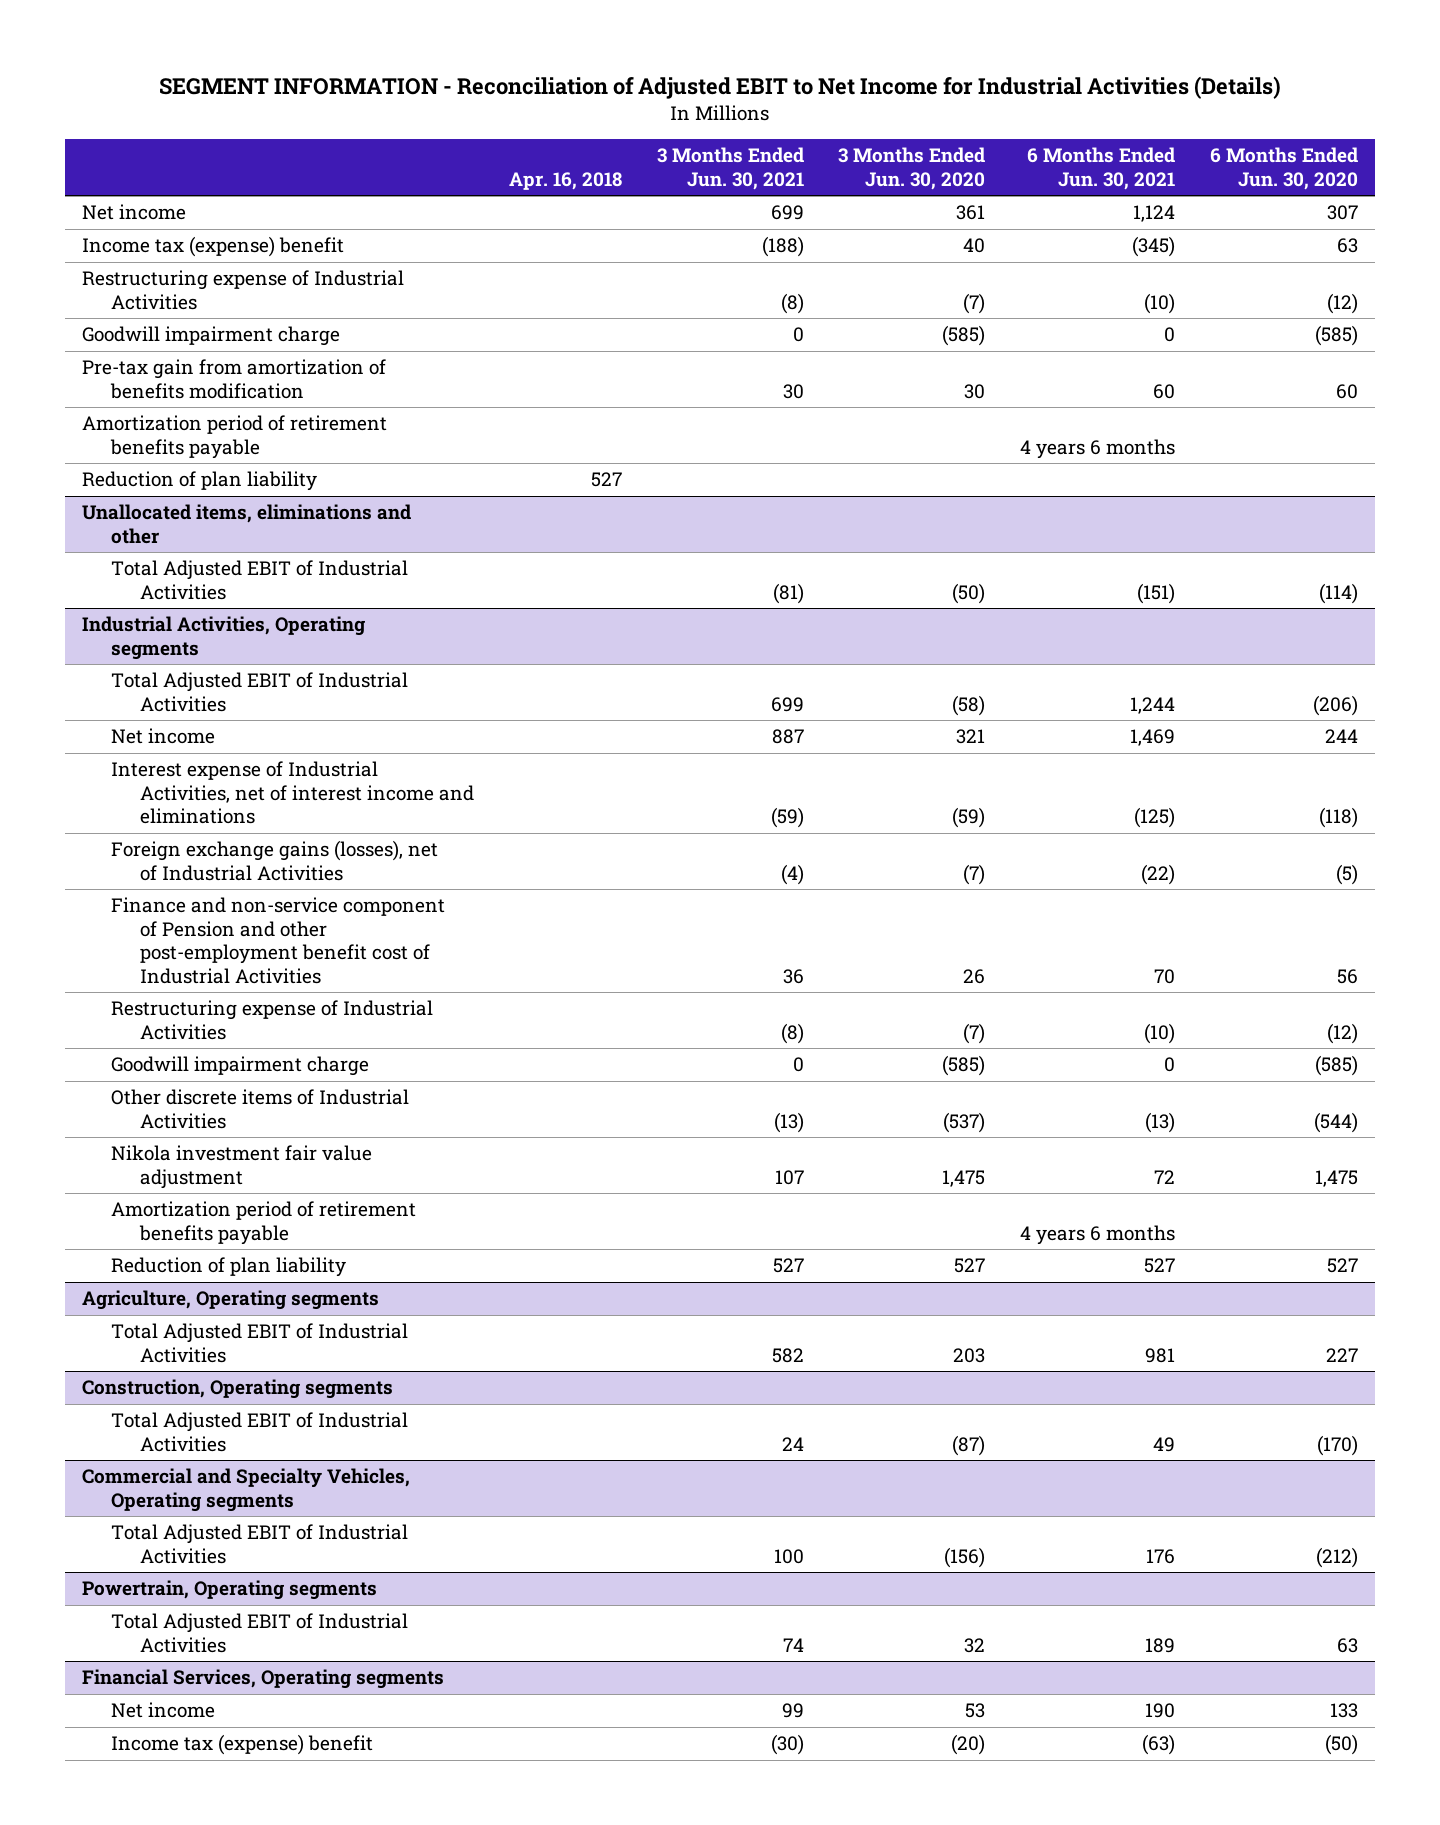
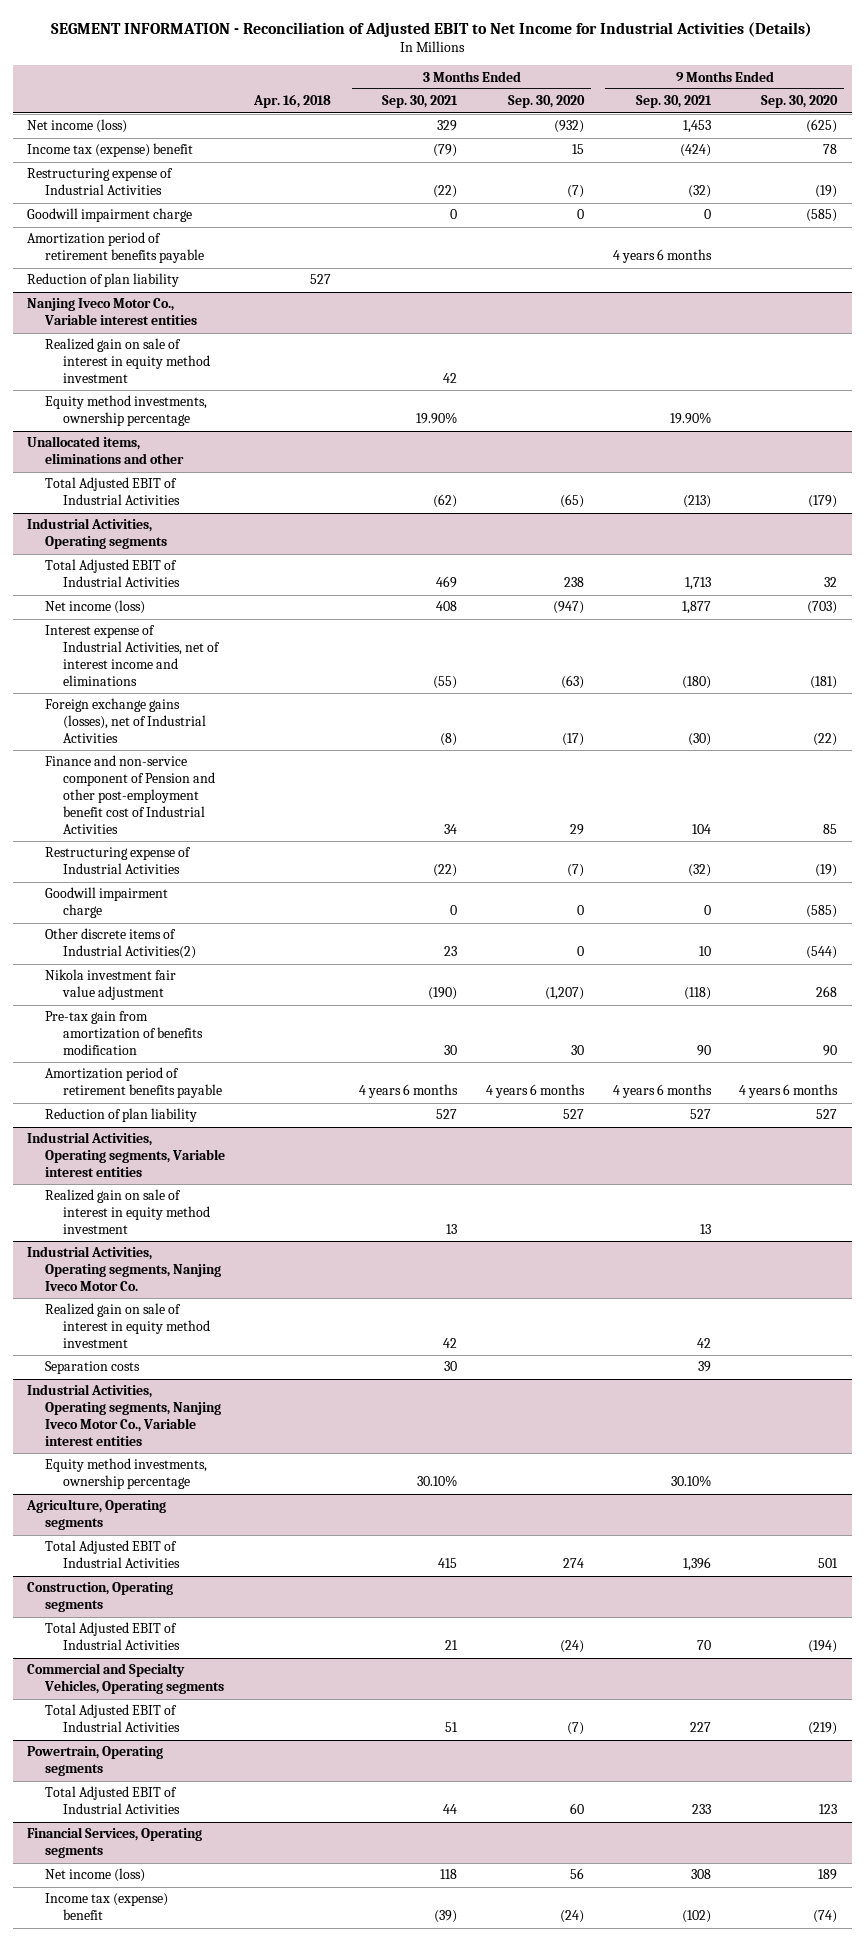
- | Apr. 16, 2018 | 3 Months Ended Jun. 30, 2021 | 3 Months Ended Jun. 30, 2020 | 6 Months Ended Jun. 30, 2021 | 6 Months Ended Jun. 30, 2020
+ | Apr. 16, 2018 | 3 Months Ended Sep. 30, 2021 | 3 Months Ended Sep. 30, 2020 | 9 Months Ended Sep. 30, 2021 | 9 Months Ended Sep. 30, 2020
- Net income | | 699 | 361 | 1,124 | 307
+ Net income (loss) | | 329 | (932) | 1,453 | (625)
- Pre-tax gain from amortization of benefits modification | | 30 | 30 | 60 | 60
+ Nanjing Iveco Motor Co., Variable interest entities
+ Realized gain on sale of interest in equity method investment | | 42 | | |
+ Equity method investments, ownership percentage | | 19.90% | | 19.90% |
@ Industrial Activities, Operating segments
- Net income | | 887 | 321 | 1,469 | 244
+ Net income (loss) | | 408 | (947) | 1,877 | (703)
- Other discrete items of Industrial Activities | | (13) | (537) | (13) | (544)
+ Other discrete items of Industrial Activities(2) | | 23 | 0 | 10 | (544)
+ Pre-tax gain from amortization of benefits modification | | 30 | 30 | 90 | 90
+ Industrial Activities, Operating segments, Variable interest entities
+ Realized gain on sale of interest in equity method investment | | 13 | | 13 |
+ Industrial Activities, Operating segments, Nanjing Iveco Motor Co.
+ Realized gain on sale of interest in equity method investment | | 42 | | 42 |
+ Separation costs | | 30 | | 39 |
+ Industrial Activities, Operating segments, Nanjing Iveco Motor Co., Variable interest entities
+ Equity method investments, ownership percentage | | 30.10% | | 30.10% |
@ Financial Services, Operating segments
- Net income | | 99 | 53 | 190 | 133
+ Net income (loss) | | 118 | 56 | 308 | 189

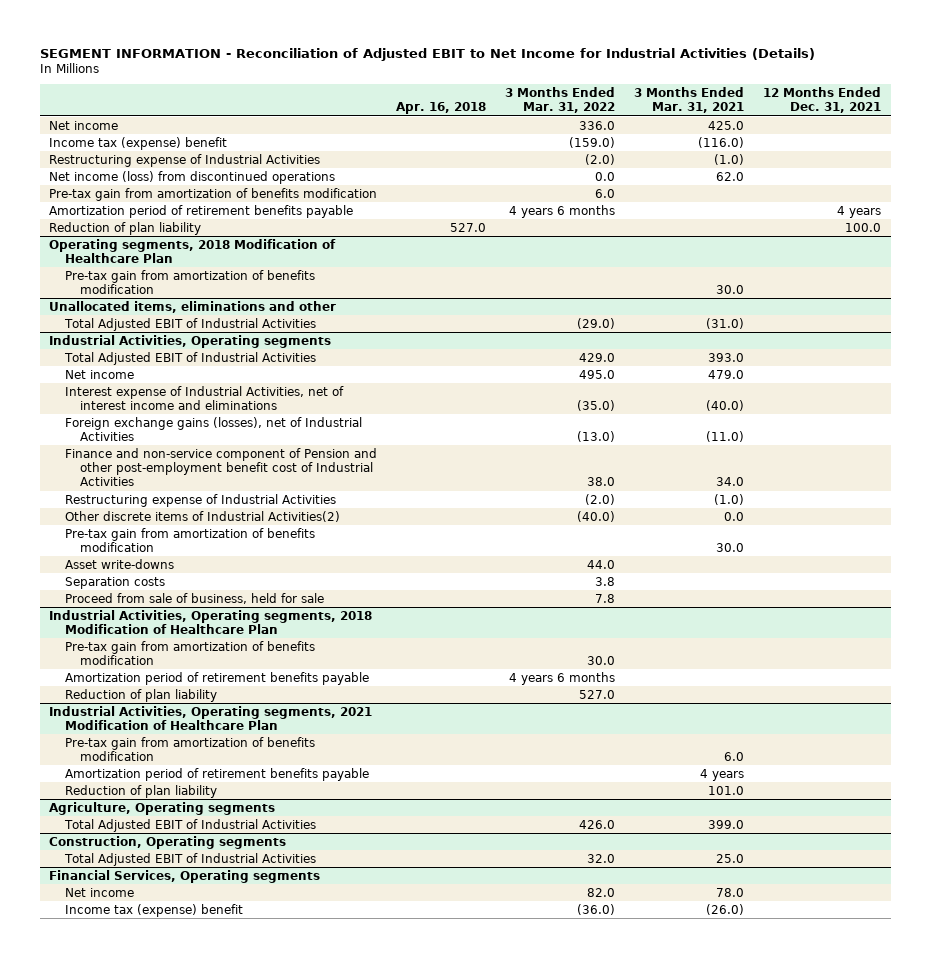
- | Apr. 16, 2018 | 3 Months Ended Sep. 30, 2021 | 3 Months Ended Sep. 30, 2020 | 9 Months Ended Sep. 30, 2021 | 9 Months Ended Sep. 30, 2020
+ | Apr. 16, 2018 | 3 Months Ended Mar. 31, 2022 | 3 Months Ended Mar. 31, 2021 | 12 Months Ended Dec. 31, 2021
- Net income (loss) | | 329 | (932) | 1,453 | (625)
+ Net income | | 336.0 | 425.0 |
- Goodwill impairment charge | | 0 | 0 | 0 | (585)
+ Net income (loss) from discontinued operations | | 0.0 | 62.0 |
+ Pre-tax gain from amortization of benefits modification | | 6.0 | |
- Reduction of plan liability | 527 | | | |
- Nanjing Iveco Motor Co., Variable interest entities
- Realized gain on sale of interest in equity method investment | | 42 | | |
- Equity method investments, ownership percentage | | 19.90% | | 19.90% |
+ Reduction of plan liability | 527.0 | | | 100.0
+ Operating segments, 2018 Modification of Healthcare Plan
+ Pre-tax gain from amortization of benefits modification | | | 30.0 |
@ Industrial Activities, Operating segments
- Net income (loss) | | 408 | (947) | 1,877 | (703)
+ Net income | | 495.0 | 479.0 |
- Goodwill impairment charge | | 0 | 0 | 0 | (585)
- Nikola investment fair value adjustment | | (190) | (1,207) | (118) | 268
- Amortization period of retirement benefits payable | | 4 years 6 months | 4 years 6 months | 4 years 6 months | 4 years 6 months
- Reduction of plan liability | | 527 | 527 | 527 | 527
- Industrial Activities, Operating segments, Variable interest entities
- Realized gain on sale of interest in equity method investment | | 13 | | 13 |
- Industrial Activities, Operating segments, Nanjing Iveco Motor Co.
- Realized gain on sale of interest in equity method investment | | 42 | | 42 |
- Separation costs | | 30 | | 39 |
- Industrial Activities, Operating segments, Nanjing Iveco Motor Co., Variable interest entities
- Equity method investments, ownership percentage | | 30.10% | | 30.10% |
@ Industrial Activities, Operating segments
+ Asset write-downs | | 44.0 | |
+ Separation costs | | 3.8 | |
+ Proceed from sale of business, held for sale | | 7.8 | |
+ Industrial Activities, Operating segments, 2018 Modification of Healthcare Plan
+ Pre-tax gain from amortization of benefits modification | | 30.0 | |
+ Amortization period of retirement benefits payable | | 4 years 6 months | |
+ Reduction of plan liability | | 527.0 | |
+ Industrial Activities, Operating segments, 2021 Modification of Healthcare Plan
+ Pre-tax gain from amortization of benefits modification | | | 6.0 |
+ Amortization period of retirement benefits payable | | | 4 years |
+ Reduction of plan liability | | | 101.0 |
- Commercial and Specialty Vehicles, Operating segments
- Total Adjusted EBIT of Industrial Activities | | 51 | (7) | 227 | (219)
- Powertrain, Operating segments
- Total Adjusted EBIT of Industrial Activities | | 44 | 60 | 233 | 123
@ Financial Services, Operating segments
- Net income (loss) | | 118 | 56 | 308 | 189
+ Net income | | 82.0 | 78.0 |

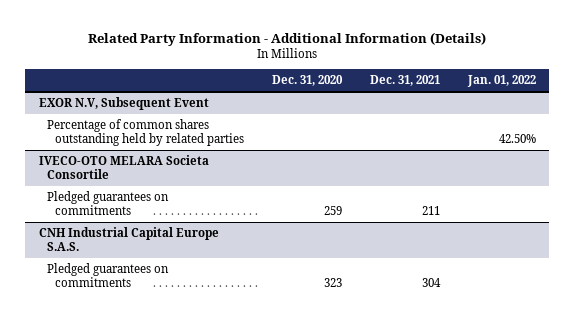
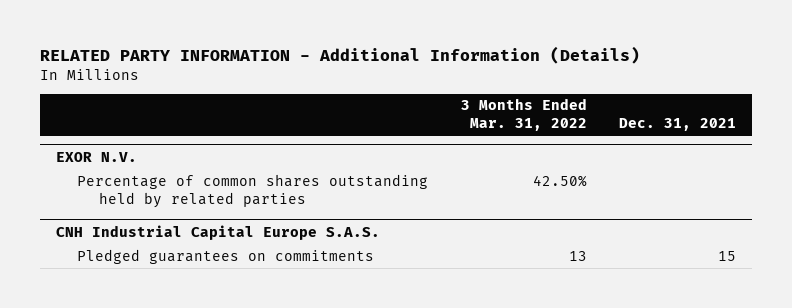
- Related Party Information - Additional Information (Details)
+ RELATED PARTY INFORMATION - Additional Information (Details)
- | Dec. 31, 2020 | Dec. 31, 2021 | Jan. 01, 2022
+ | 3 Months Ended Mar. 31, 2022 | Dec. 31, 2021
- EXOR N.V, Subsequent Event
+ EXOR N.V.
- IVECO-OTO MELARA Societa Consortile
- Pledged guarantees on commitments | 259 | 211 |
@ CNH Industrial Capital Europe S.A.S.
- Pledged guarantees on commitments | 323 | 304 |
+ Pledged guarantees on commitments | 13 | 15

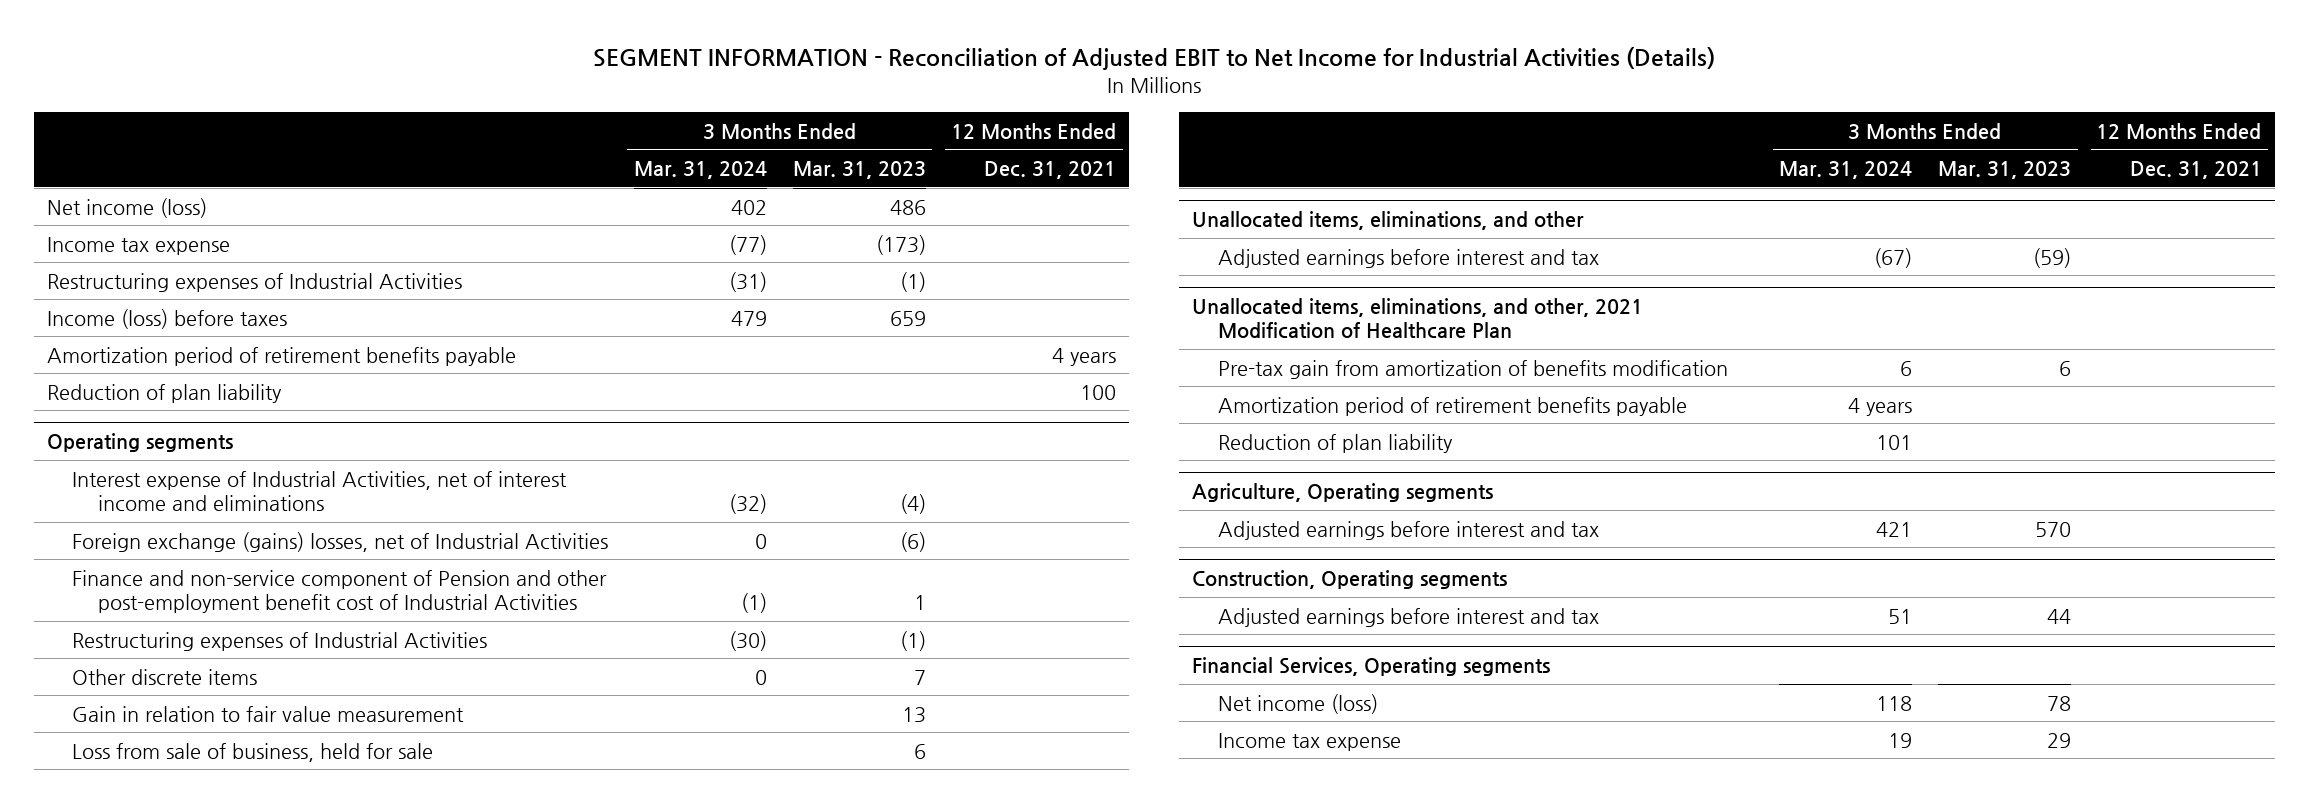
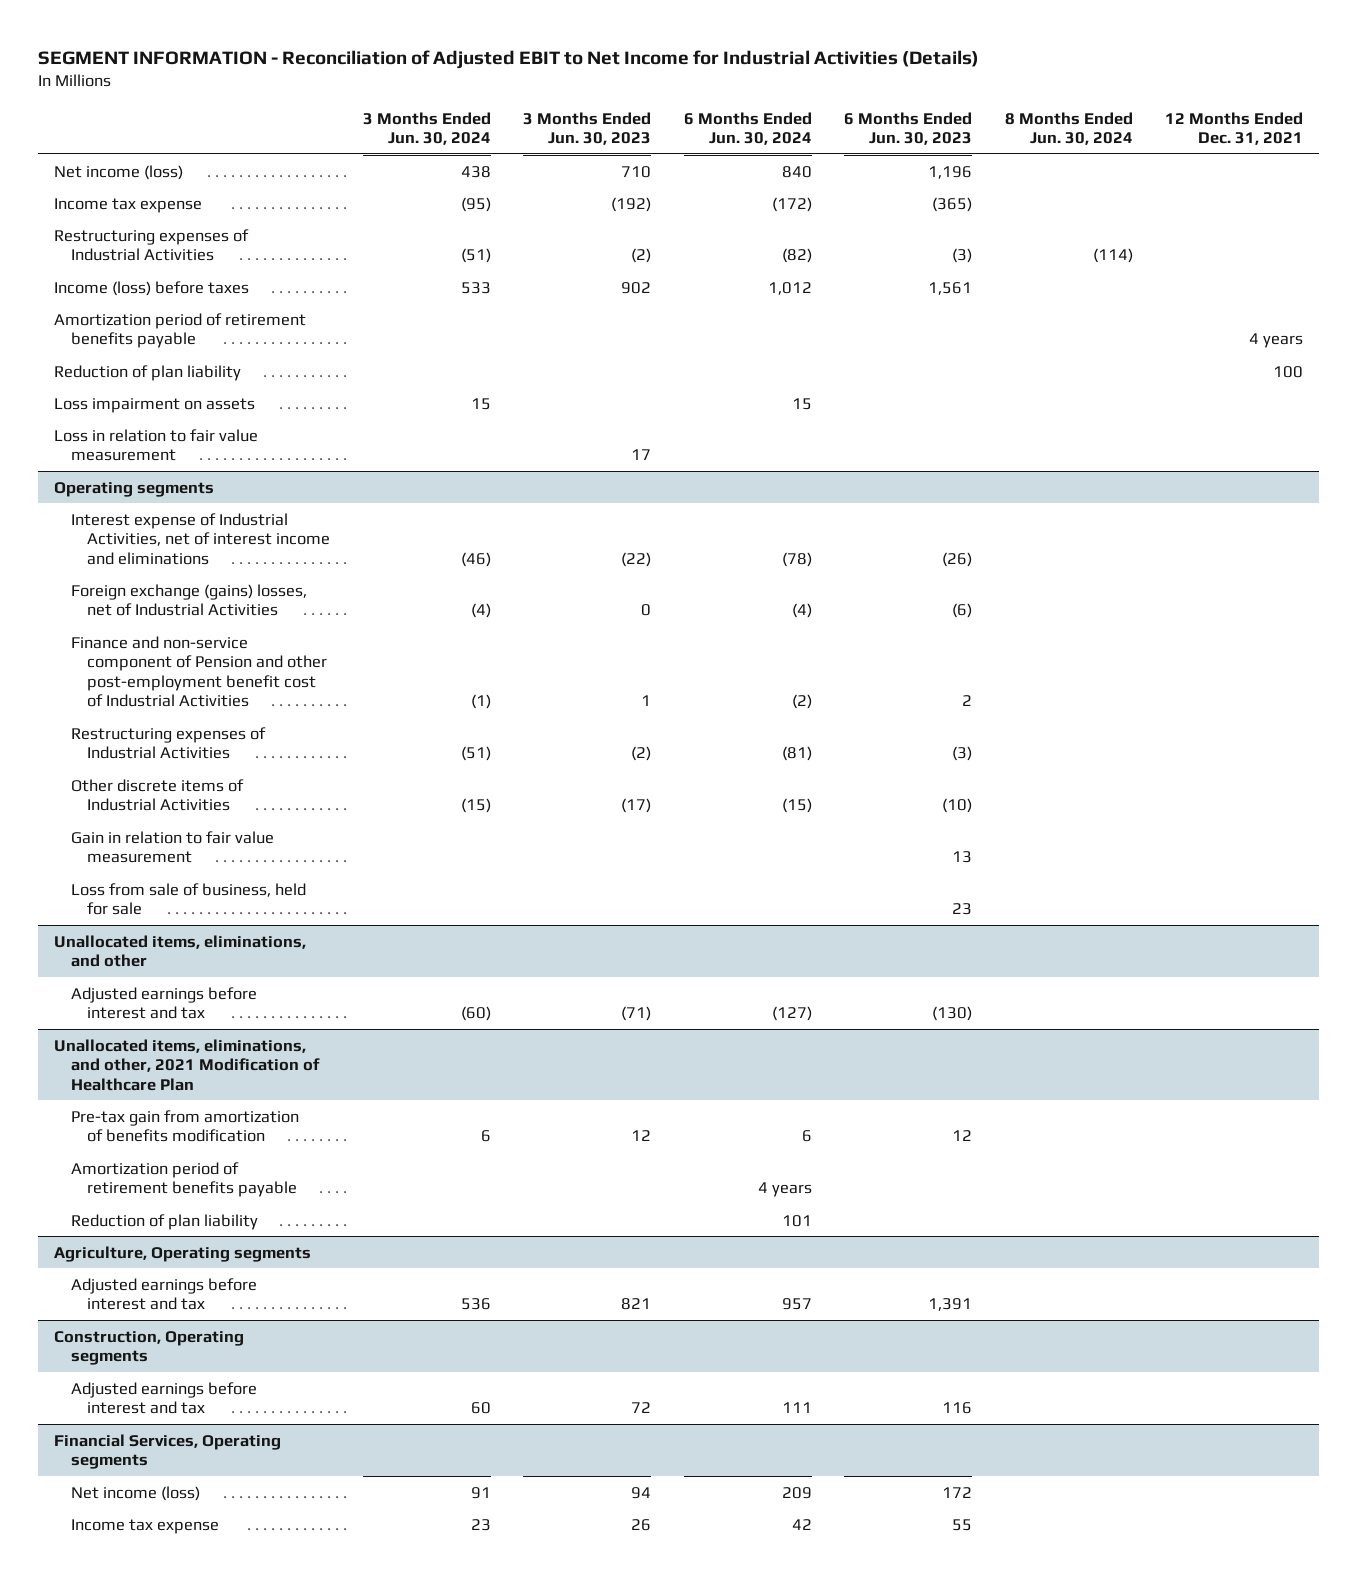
- | 3 Months Ended Mar. 31, 2024 | 3 Months Ended Mar. 31, 2023 | 12 Months Ended Dec. 31, 2021
+ | 3 Months Ended Jun. 30, 2024 | 3 Months Ended Jun. 30, 2023 | 6 Months Ended Jun. 30, 2024 | 6 Months Ended Jun. 30, 2023 | 8 Months Ended Jun. 30, 2024 | 12 Months Ended Dec. 31, 2021
+ Loss impairment on assets | 15 | | 15 | | |
+ Loss in relation to fair value measurement | | 17 | | | |
@ Operating segments
- Other discrete items | 0 | 7 |
+ Other discrete items of Industrial Activities | (15) | (17) | (15) | (10) | |

